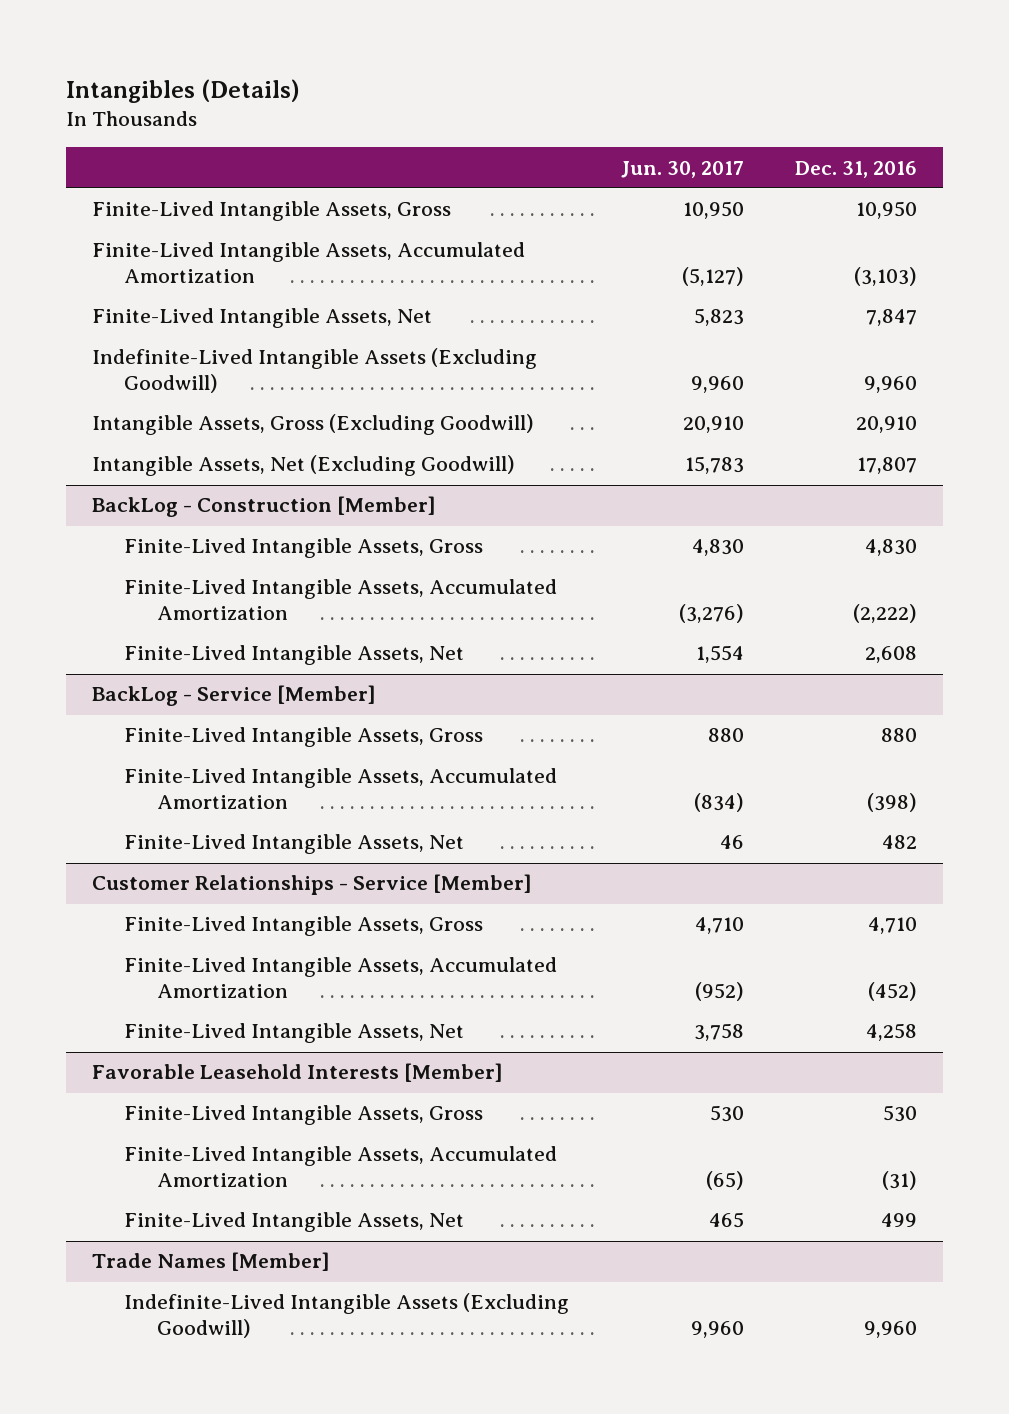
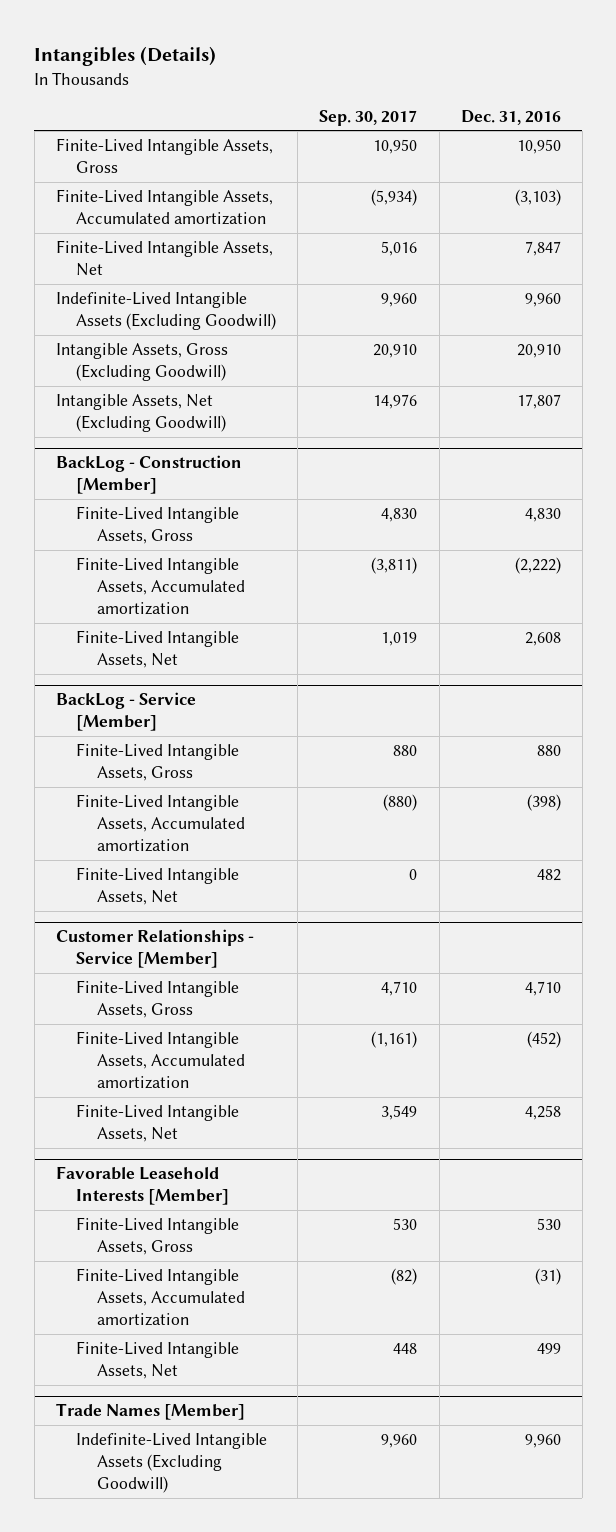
- | Jun. 30, 2017 | Dec. 31, 2016
+ | Sep. 30, 2017 | Dec. 31, 2016
- Finite-Lived Intangible Assets, Accumulated Amortization | (5,127) | (3,103)
+ Finite-Lived Intangible Assets, Accumulated amortization | (5,934) | (3,103)
@ BackLog - Construction [Member]
- Finite-Lived Intangible Assets, Accumulated Amortization | (3,276) | (2,222)
+ Finite-Lived Intangible Assets, Accumulated amortization | (3,811) | (2,222)
@ BackLog - Service [Member]
- Finite-Lived Intangible Assets, Accumulated Amortization | (834) | (398)
+ Finite-Lived Intangible Assets, Accumulated amortization | (880) | (398)
@ Customer Relationships - Service [Member]
- Finite-Lived Intangible Assets, Accumulated Amortization | (952) | (452)
+ Finite-Lived Intangible Assets, Accumulated amortization | (1,161) | (452)
@ Favorable Leasehold Interests [Member]
- Finite-Lived Intangible Assets, Accumulated Amortization | (65) | (31)
+ Finite-Lived Intangible Assets, Accumulated amortization | (82) | (31)

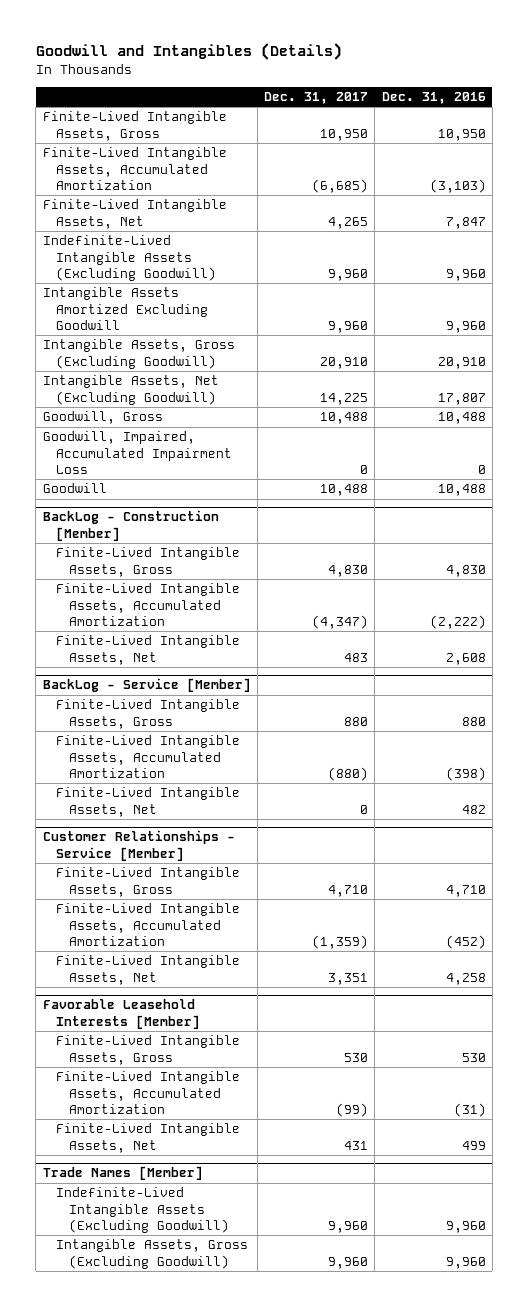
- Intangibles (Details)
+ Goodwill and Intangibles (Details)
- | Sep. 30, 2017 | Dec. 31, 2016
+ | Dec. 31, 2017 | Dec. 31, 2016
- Finite-Lived Intangible Assets, Accumulated amortization | (5,934) | (3,103)
+ Finite-Lived Intangible Assets, Accumulated Amortization | (6,685) | (3,103)
+ Intangible Assets Amortized Excluding Goodwill | 9,960 | 9,960
+ Goodwill, Gross | 10,488 | 10,488
+ Goodwill, Impaired, Accumulated Impairment Loss | 0 | 0
+ Goodwill | 10,488 | 10,488
@ BackLog - Construction [Member]
- Finite-Lived Intangible Assets, Accumulated amortization | (3,811) | (2,222)
+ Finite-Lived Intangible Assets, Accumulated Amortization | (4,347) | (2,222)
@ BackLog - Service [Member]
- Finite-Lived Intangible Assets, Accumulated amortization | (880) | (398)
+ Finite-Lived Intangible Assets, Accumulated Amortization | (880) | (398)
@ Customer Relationships - Service [Member]
- Finite-Lived Intangible Assets, Accumulated amortization | (1,161) | (452)
+ Finite-Lived Intangible Assets, Accumulated Amortization | (1,359) | (452)
@ Favorable Leasehold Interests [Member]
- Finite-Lived Intangible Assets, Accumulated amortization | (82) | (31)
+ Finite-Lived Intangible Assets, Accumulated Amortization | (99) | (31)
@ Trade Names [Member]
+ Intangible Assets, Gross (Excluding Goodwill) | 9,960 | 9,960

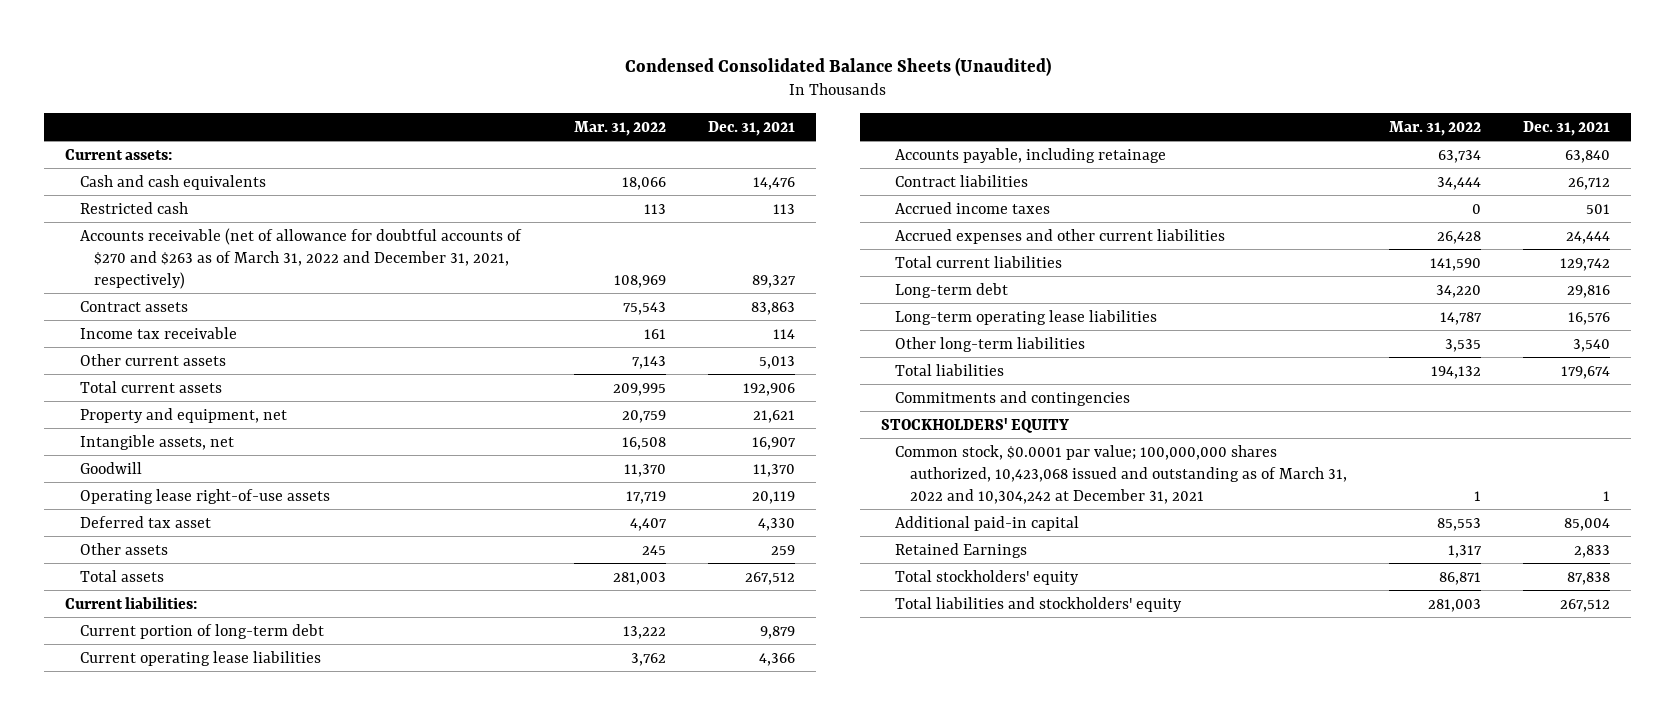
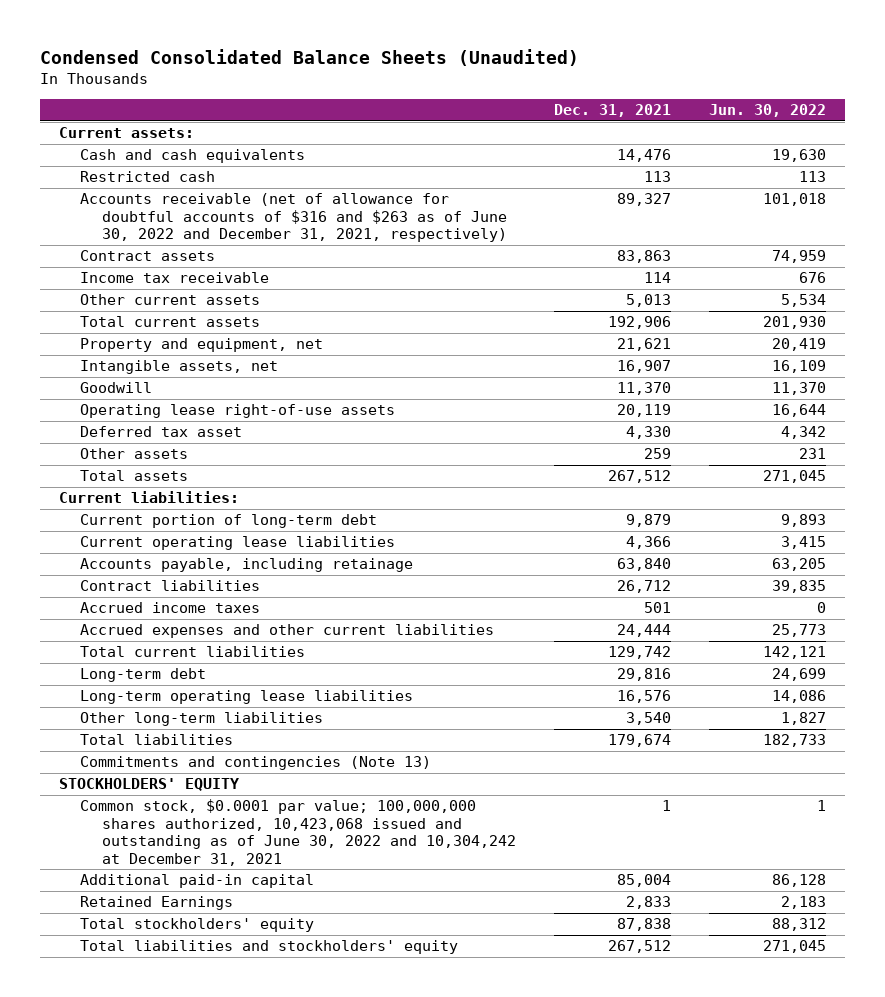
- | Mar. 31, 2022 | Dec. 31, 2021
+ | Dec. 31, 2021 | Jun. 30, 2022
- Accounts receivable (net of allowance for doubtful accounts of $270 and $263 as of March 31, 2022 and December 31, 2021, respectively) | 108,969 | 89,327
+ Accounts receivable (net of allowance for doubtful accounts of $316 and $263 as of June 30, 2022 and December 31, 2021, respectively) | 89,327 | 101,018
- Commitments and contingencies
+ Commitments and contingencies (Note 13)
- Common stock, $0.0001 par value; 100,000,000 shares authorized, 10,423,068 issued and outstanding as of March 31, 2022 and 10,304,242 at December 31, 2021 | 1 | 1
+ Common stock, $0.0001 par value; 100,000,000 shares authorized, 10,423,068 issued and outstanding as of June 30, 2022 and 10,304,242 at December 31, 2021 | 1 | 1

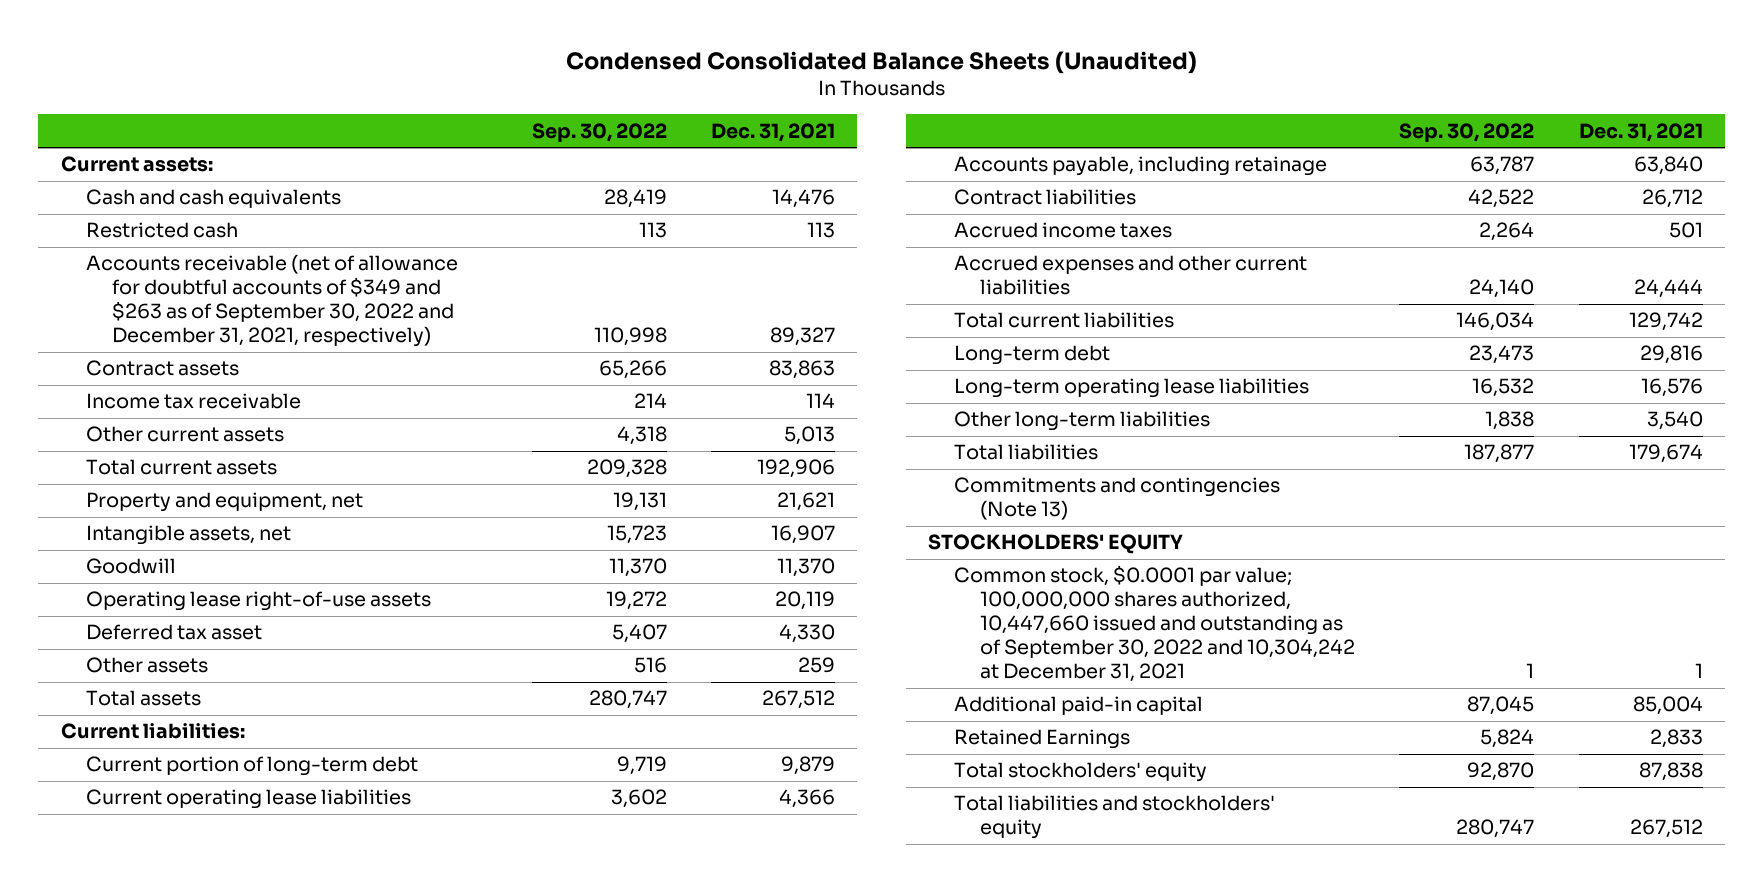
- | Dec. 31, 2021 | Jun. 30, 2022
+ | Sep. 30, 2022 | Dec. 31, 2021
- Accounts receivable (net of allowance for doubtful accounts of $316 and $263 as of June 30, 2022 and December 31, 2021, respectively) | 89,327 | 101,018
+ Accounts receivable (net of allowance for doubtful accounts of $349 and $263 as of September 30, 2022 and December 31, 2021, respectively) | 110,998 | 89,327
- Common stock, $0.0001 par value; 100,000,000 shares authorized, 10,423,068 issued and outstanding as of June 30, 2022 and 10,304,242 at December 31, 2021 | 1 | 1
+ Common stock, $0.0001 par value; 100,000,000 shares authorized, 10,447,660 issued and outstanding as of September 30, 2022 and 10,304,242 at December 31, 2021 | 1 | 1

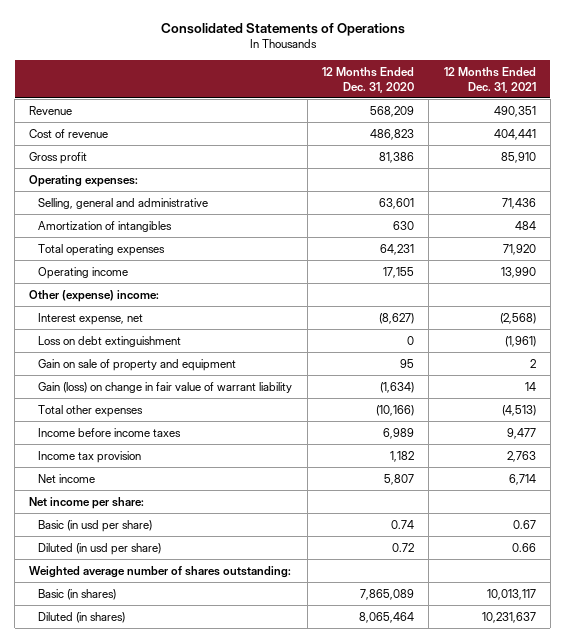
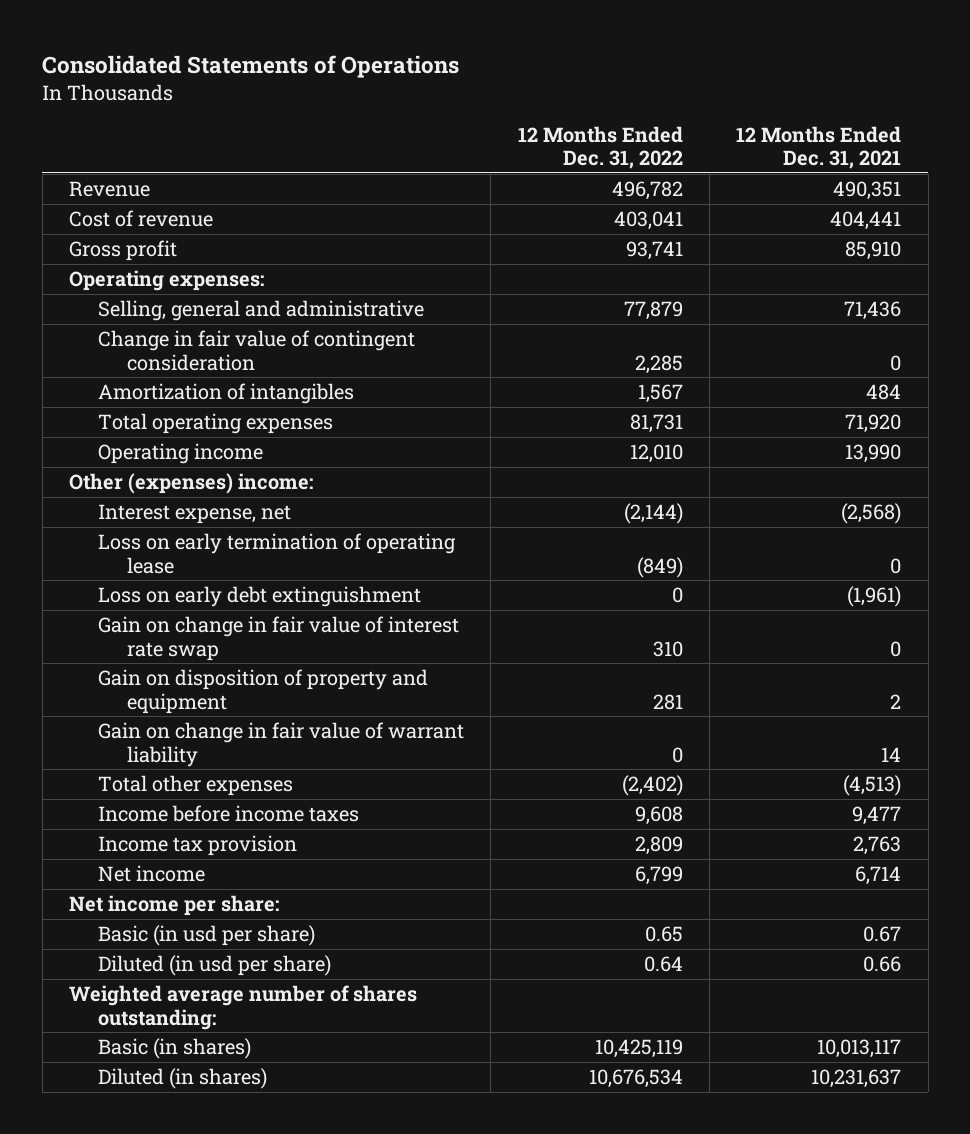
- | 12 Months Ended Dec. 31, 2020 | 12 Months Ended Dec. 31, 2021
+ | 12 Months Ended Dec. 31, 2022 | 12 Months Ended Dec. 31, 2021
+ Change in fair value of contingent consideration | 2,285 | 0
- Other (expense) income:
+ Other (expenses) income:
- Loss on debt extinguishment | 0 | (1,961)
- Gain on sale of property and equipment | 95 | 2
- Gain (loss) on change in fair value of warrant liability | (1,634) | 14
+ Loss on early termination of operating lease | (849) | 0
+ Loss on early debt extinguishment | 0 | (1,961)
+ Gain on change in fair value of interest rate swap | 310 | 0
+ Gain on disposition of property and equipment | 281 | 2
+ Gain on change in fair value of warrant liability | 0 | 14

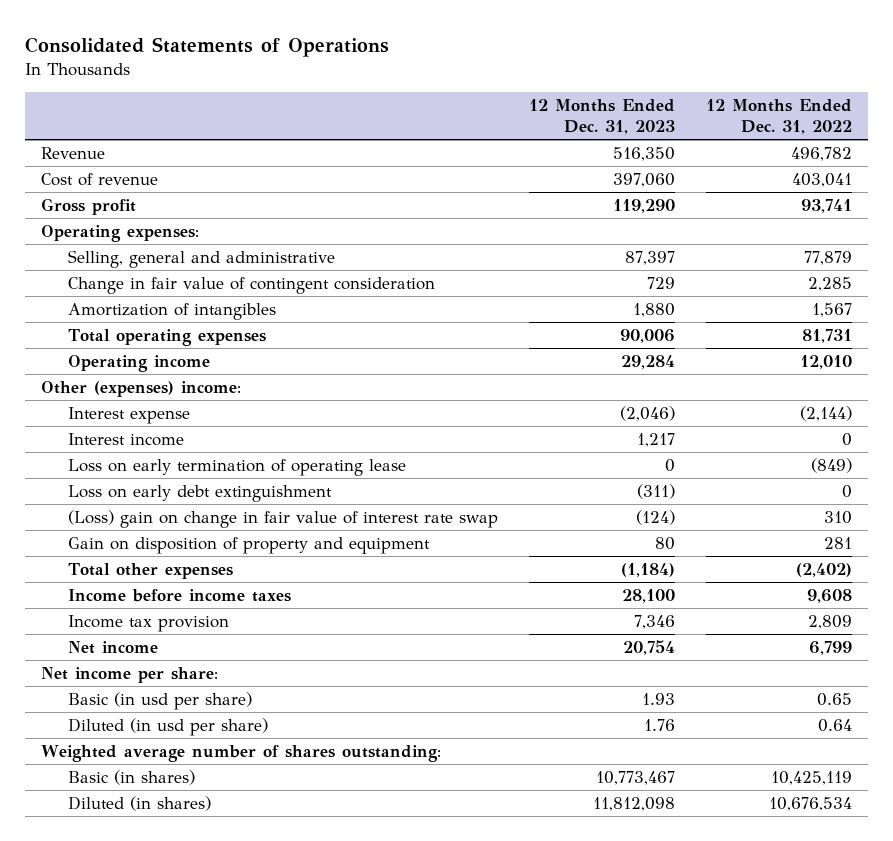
- | 12 Months Ended Dec. 31, 2022 | 12 Months Ended Dec. 31, 2021
+ | 12 Months Ended Dec. 31, 2023 | 12 Months Ended Dec. 31, 2022
- Interest expense, net | (2,144) | (2,568)
+ Interest expense | (2,046) | (2,144)
+ Interest income | 1,217 | 0
- Gain on change in fair value of interest rate swap | 310 | 0
+ (Loss) gain on change in fair value of interest rate swap | (124) | 310
- Gain on change in fair value of warrant liability | 0 | 14

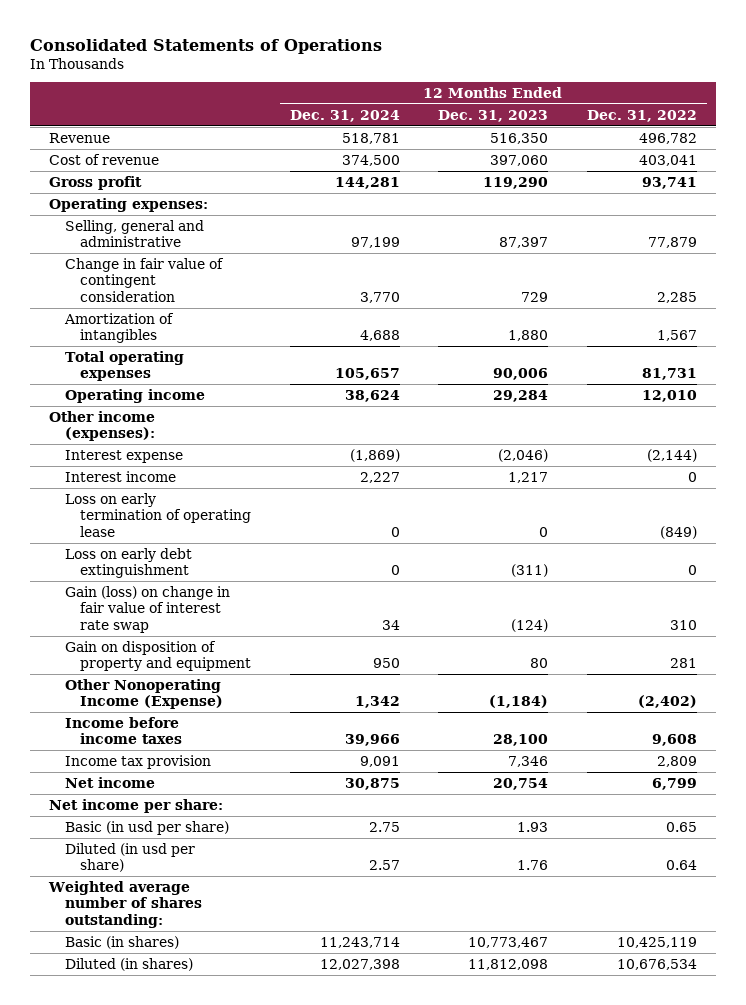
- | 12 Months Ended Dec. 31, 2023 | 12 Months Ended Dec. 31, 2022
+ | 12 Months Ended Dec. 31, 2024 | 12 Months Ended Dec. 31, 2023 | 12 Months Ended Dec. 31, 2022
- Other (expenses) income:
+ Other income (expenses):
- (Loss) gain on change in fair value of interest rate swap | (124) | 310
+ Gain (loss) on change in fair value of interest rate swap | 34 | (124) | 310
- Total other expenses | (1,184) | (2,402)
+ Other Nonoperating Income (Expense) | 1,342 | (1,184) | (2,402)

